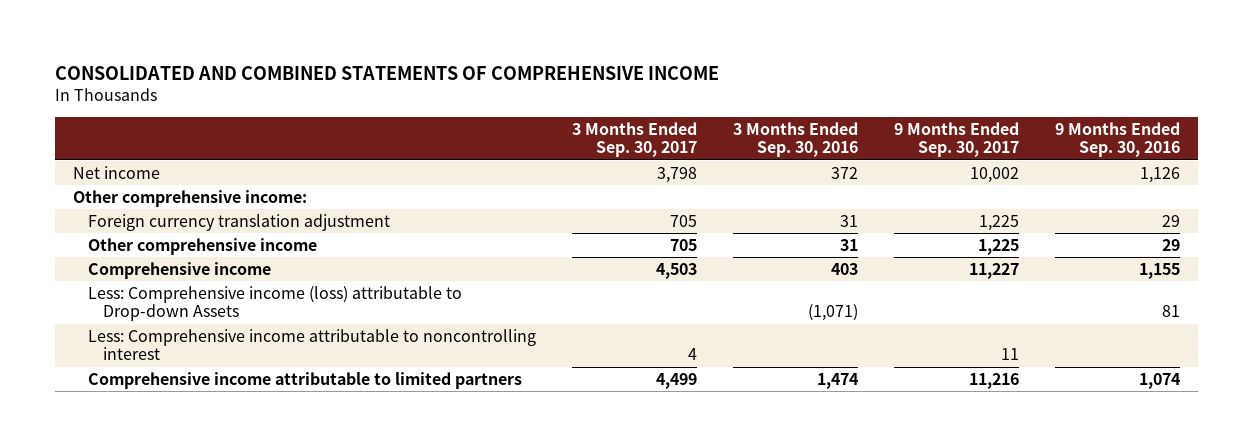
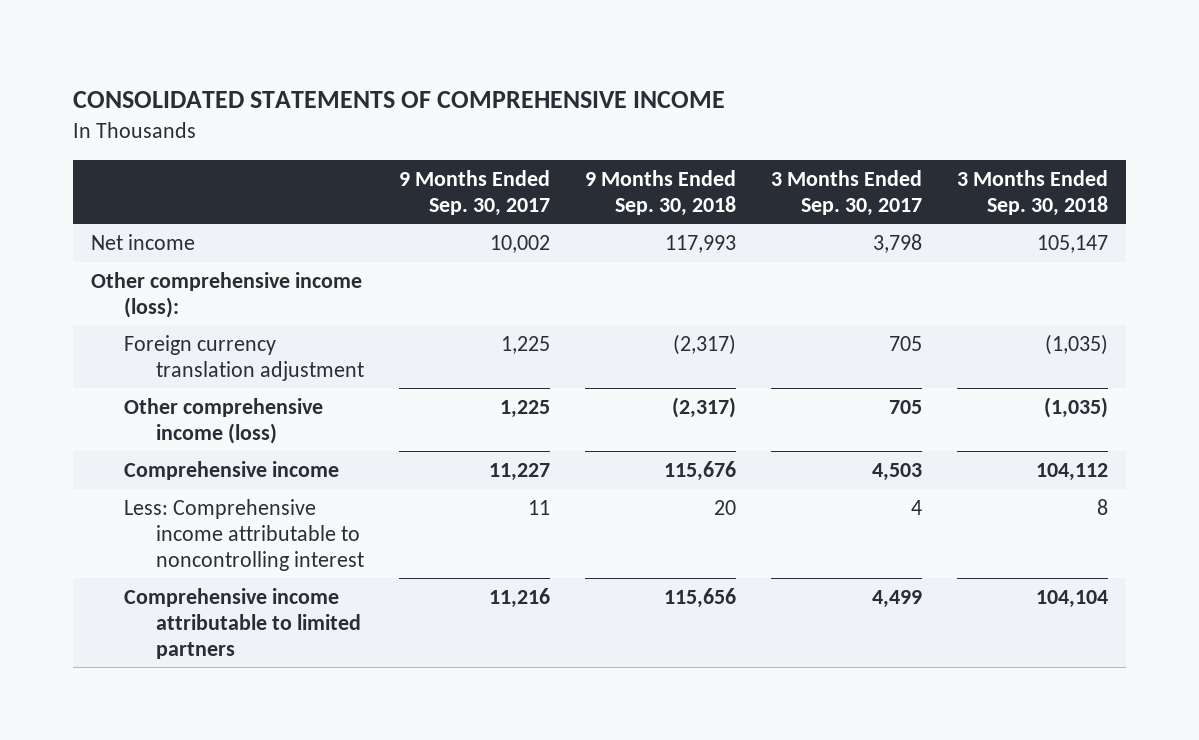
- CONSOLIDATED AND COMBINED STATEMENTS OF COMPREHENSIVE INCOME
+ CONSOLIDATED STATEMENTS OF COMPREHENSIVE INCOME
- | 3 Months Ended Sep. 30, 2017 | 3 Months Ended Sep. 30, 2016 | 9 Months Ended Sep. 30, 2017 | 9 Months Ended Sep. 30, 2016
+ | 9 Months Ended Sep. 30, 2017 | 9 Months Ended Sep. 30, 2018 | 3 Months Ended Sep. 30, 2017 | 3 Months Ended Sep. 30, 2018
- Other comprehensive income:
+ Other comprehensive income (loss):
- Other comprehensive income | 705 | 31 | 1,225 | 29
+ Other comprehensive income (loss) | 1,225 | (2,317) | 705 | (1,035)
- Less: Comprehensive income (loss) attributable to Drop-down Assets | | (1,071) | | 81

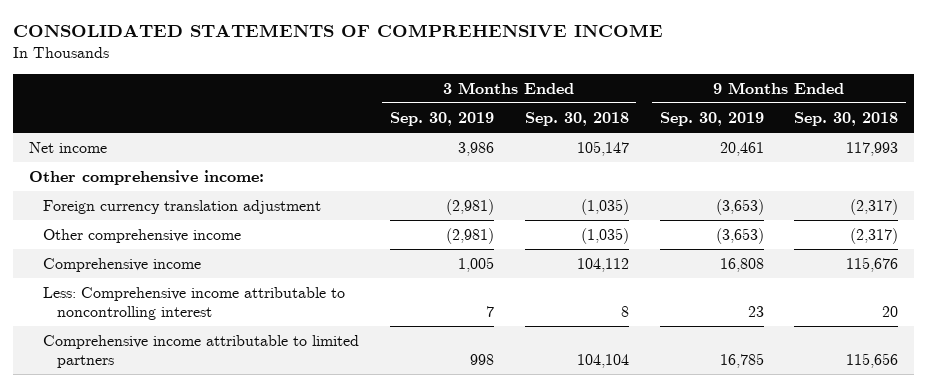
- | 9 Months Ended Sep. 30, 2017 | 9 Months Ended Sep. 30, 2018 | 3 Months Ended Sep. 30, 2017 | 3 Months Ended Sep. 30, 2018
+ | 3 Months Ended Sep. 30, 2019 | 3 Months Ended Sep. 30, 2018 | 9 Months Ended Sep. 30, 2019 | 9 Months Ended Sep. 30, 2018
- Other comprehensive income (loss):
+ Other comprehensive income:
- Other comprehensive income (loss) | 1,225 | (2,317) | 705 | (1,035)
+ Other comprehensive income | (2,981) | (1,035) | (3,653) | (2,317)

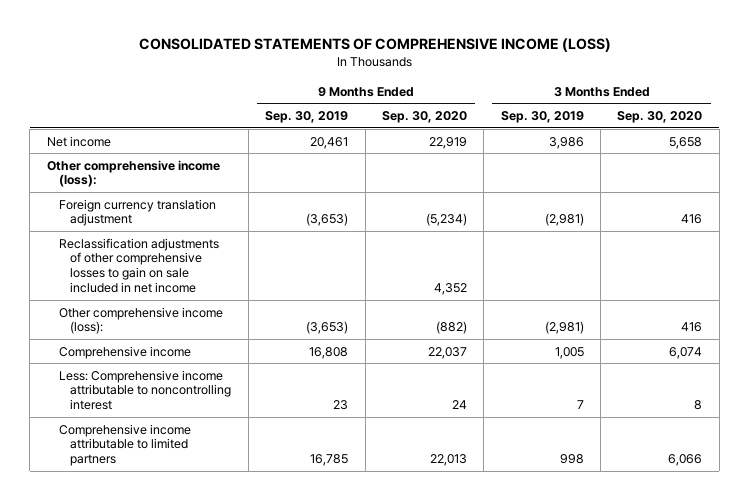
- CONSOLIDATED STATEMENTS OF COMPREHENSIVE INCOME
+ CONSOLIDATED STATEMENTS OF COMPREHENSIVE INCOME (LOSS)
- | 3 Months Ended Sep. 30, 2019 | 3 Months Ended Sep. 30, 2018 | 9 Months Ended Sep. 30, 2019 | 9 Months Ended Sep. 30, 2018
+ | 9 Months Ended Sep. 30, 2019 | 9 Months Ended Sep. 30, 2020 | 3 Months Ended Sep. 30, 2019 | 3 Months Ended Sep. 30, 2020
- Other comprehensive income:
+ Other comprehensive income (loss):
- Other comprehensive income | (2,981) | (1,035) | (3,653) | (2,317)
+ Reclassification adjustments of other comprehensive losses to gain on sale included in net income | | 4,352 | |
+ Other comprehensive income (loss): | (3,653) | (882) | (2,981) | 416

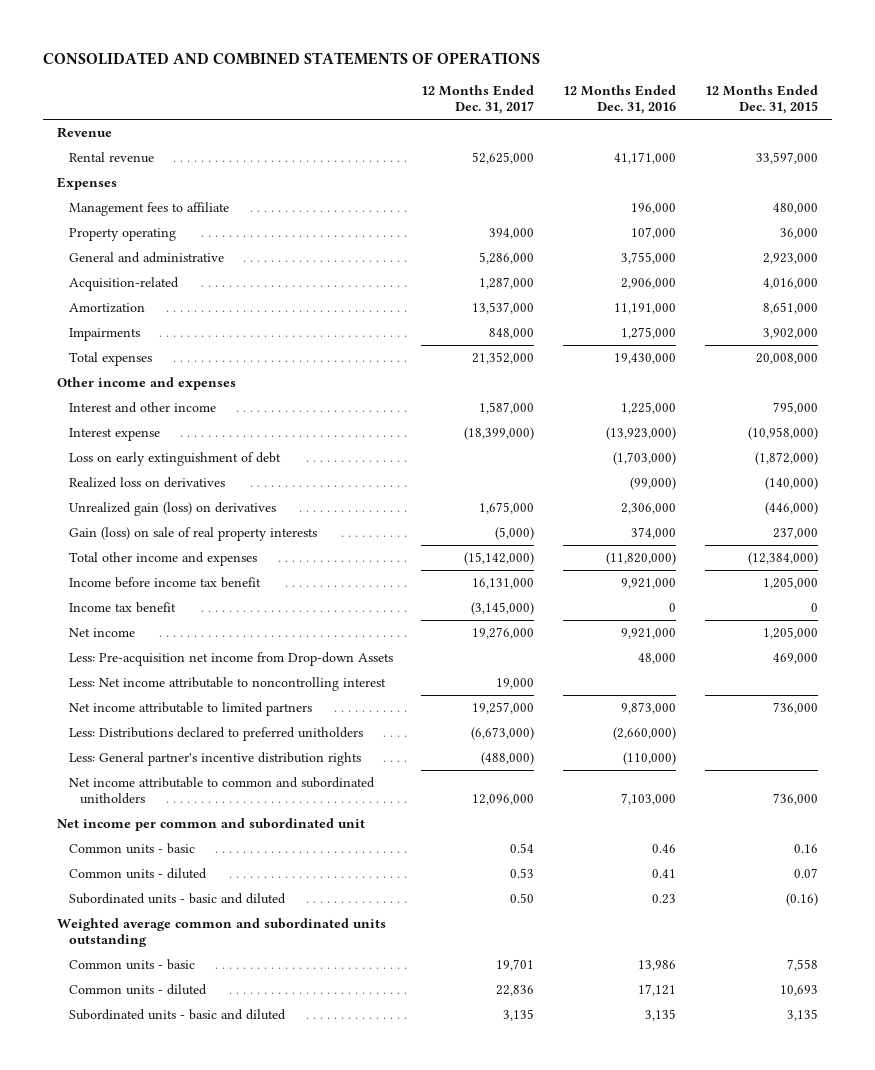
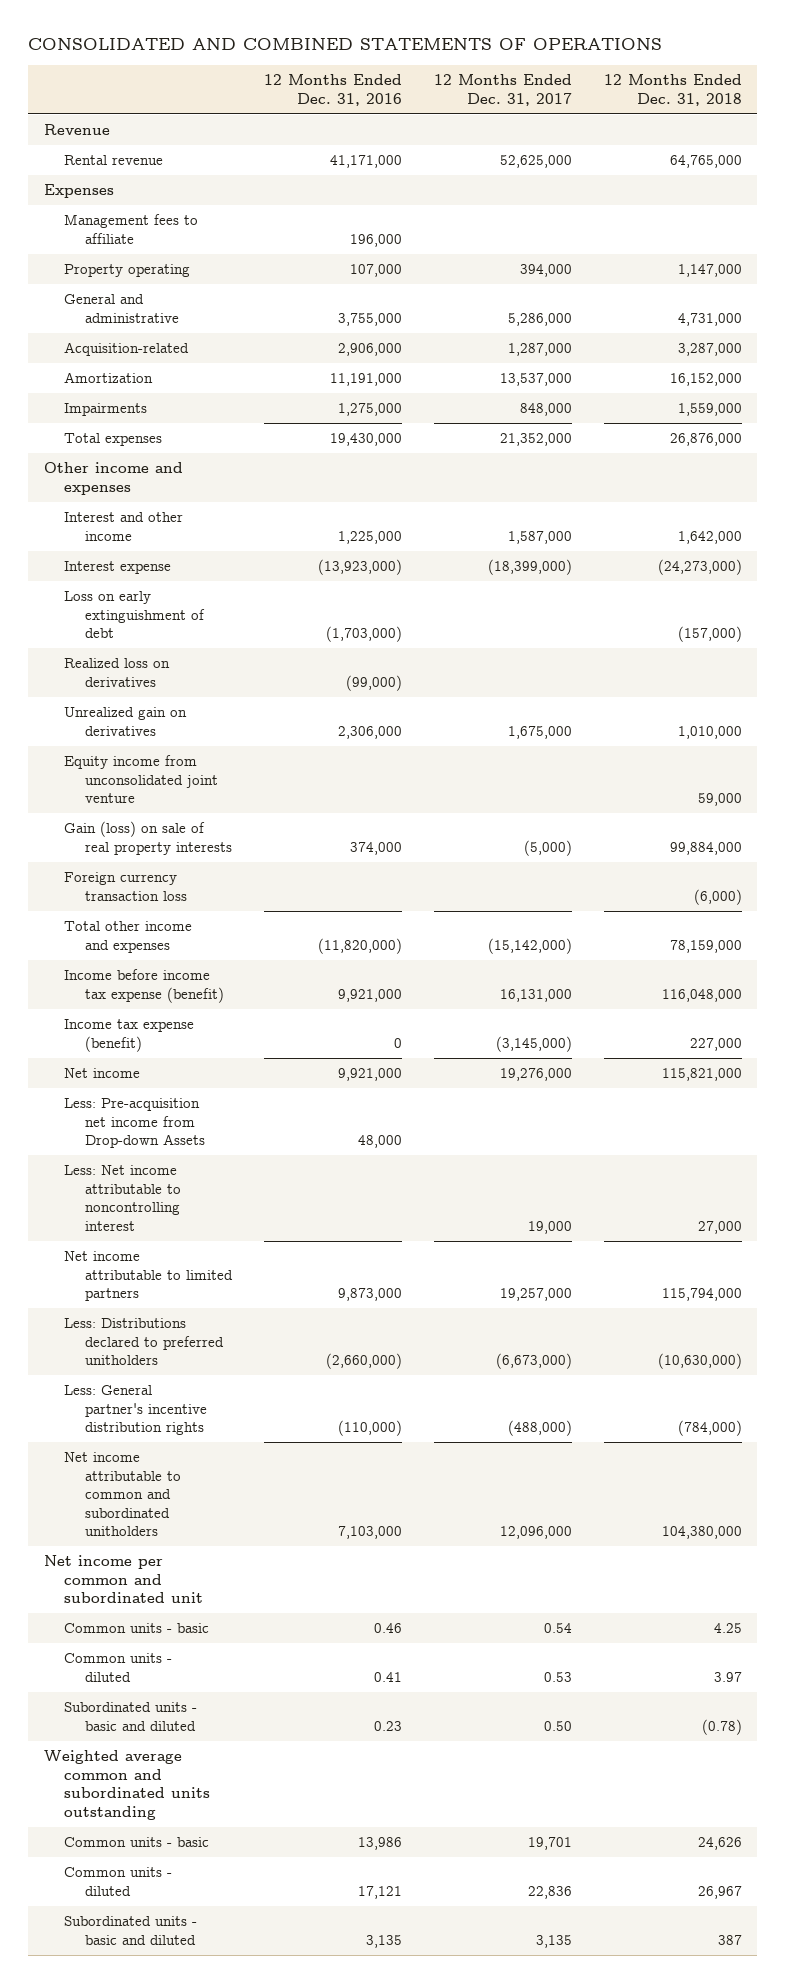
- | 12 Months Ended Dec. 31, 2017 | 12 Months Ended Dec. 31, 2016 | 12 Months Ended Dec. 31, 2015
+ | 12 Months Ended Dec. 31, 2016 | 12 Months Ended Dec. 31, 2017 | 12 Months Ended Dec. 31, 2018
- Unrealized gain (loss) on derivatives | 1,675,000 | 2,306,000 | (446,000)
+ Unrealized gain on derivatives | 2,306,000 | 1,675,000 | 1,010,000
+ Equity income from unconsolidated joint venture | | | 59,000
+ Foreign currency transaction loss | | | (6,000)
- Income before income tax benefit | 16,131,000 | 9,921,000 | 1,205,000
- Income tax benefit | (3,145,000) | 0 | 0
+ Income before income tax expense (benefit) | 9,921,000 | 16,131,000 | 116,048,000
+ Income tax expense (benefit) | 0 | (3,145,000) | 227,000

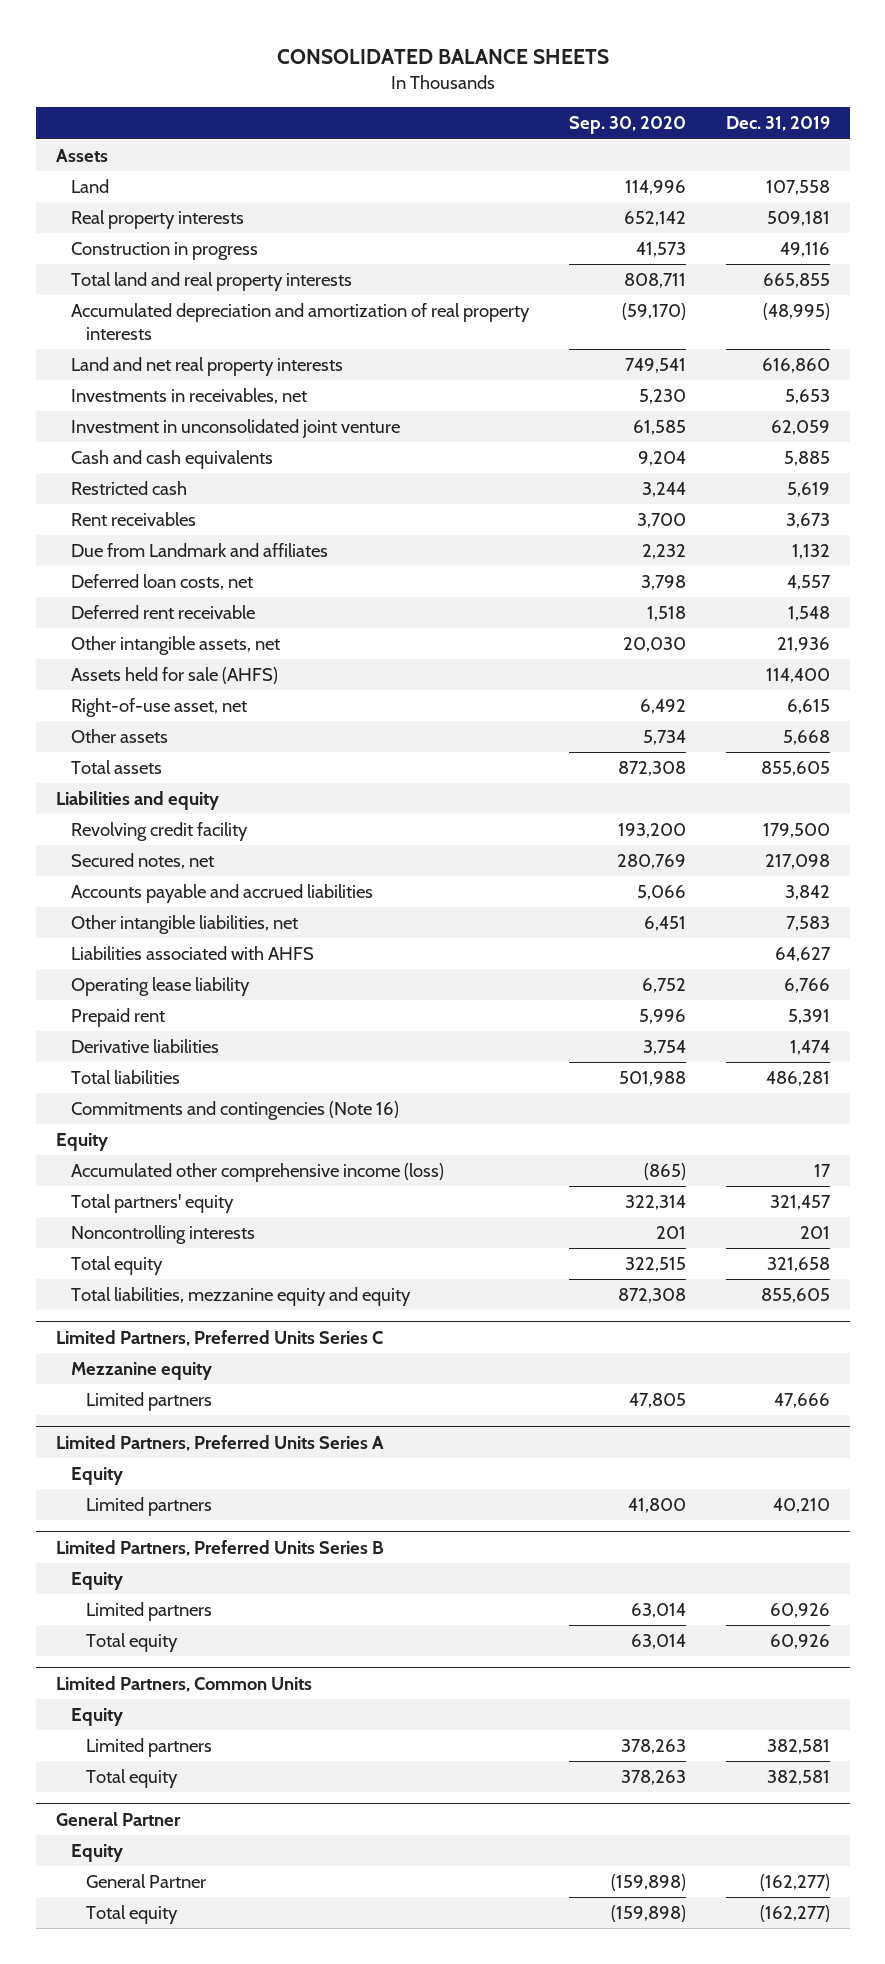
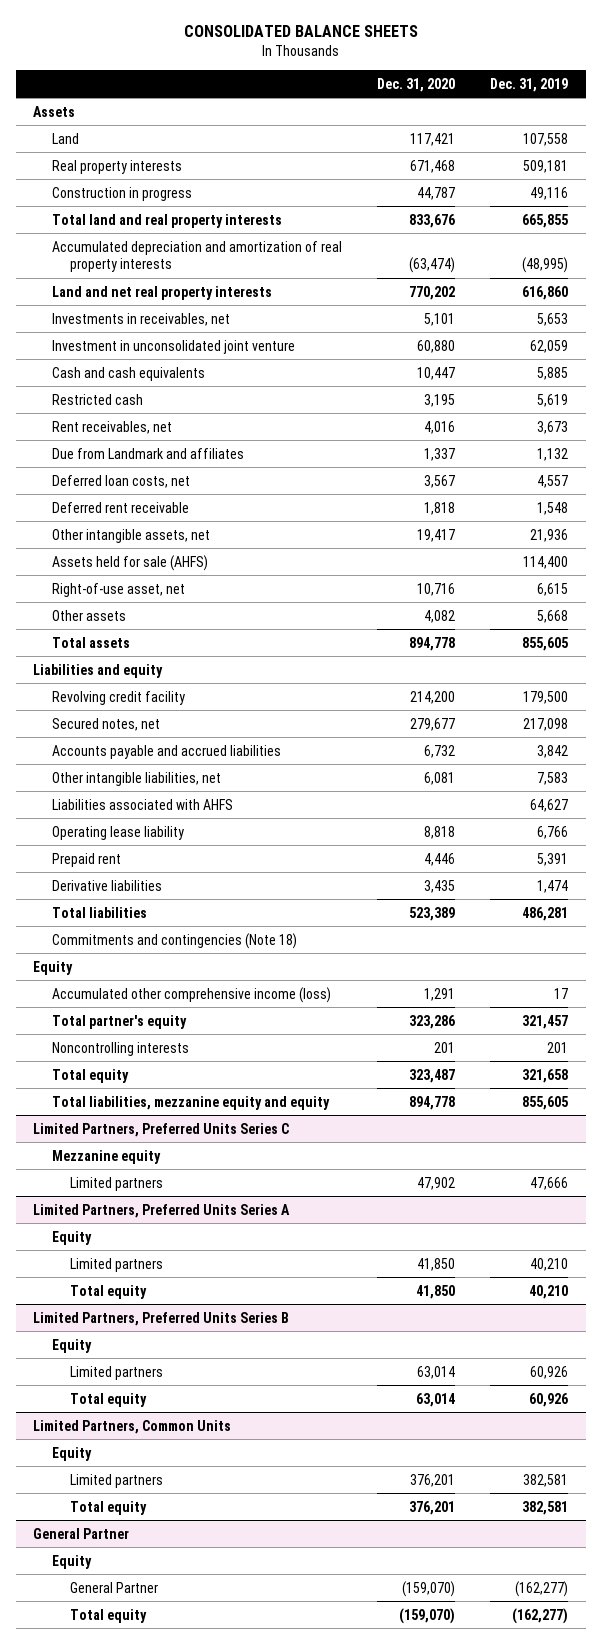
- | Sep. 30, 2020 | Dec. 31, 2019
+ | Dec. 31, 2020 | Dec. 31, 2019
- Rent receivables | 3,700 | 3,673
+ Rent receivables, net | 4,016 | 3,673
- Commitments and contingencies (Note 16)
+ Commitments and contingencies (Note 18)
- Total partners' equity | 322,314 | 321,457
+ Total partner's equity | 323,286 | 321,457
@ Limited Partners, Preferred Units Series A
+ Total equity | 41,850 | 40,210

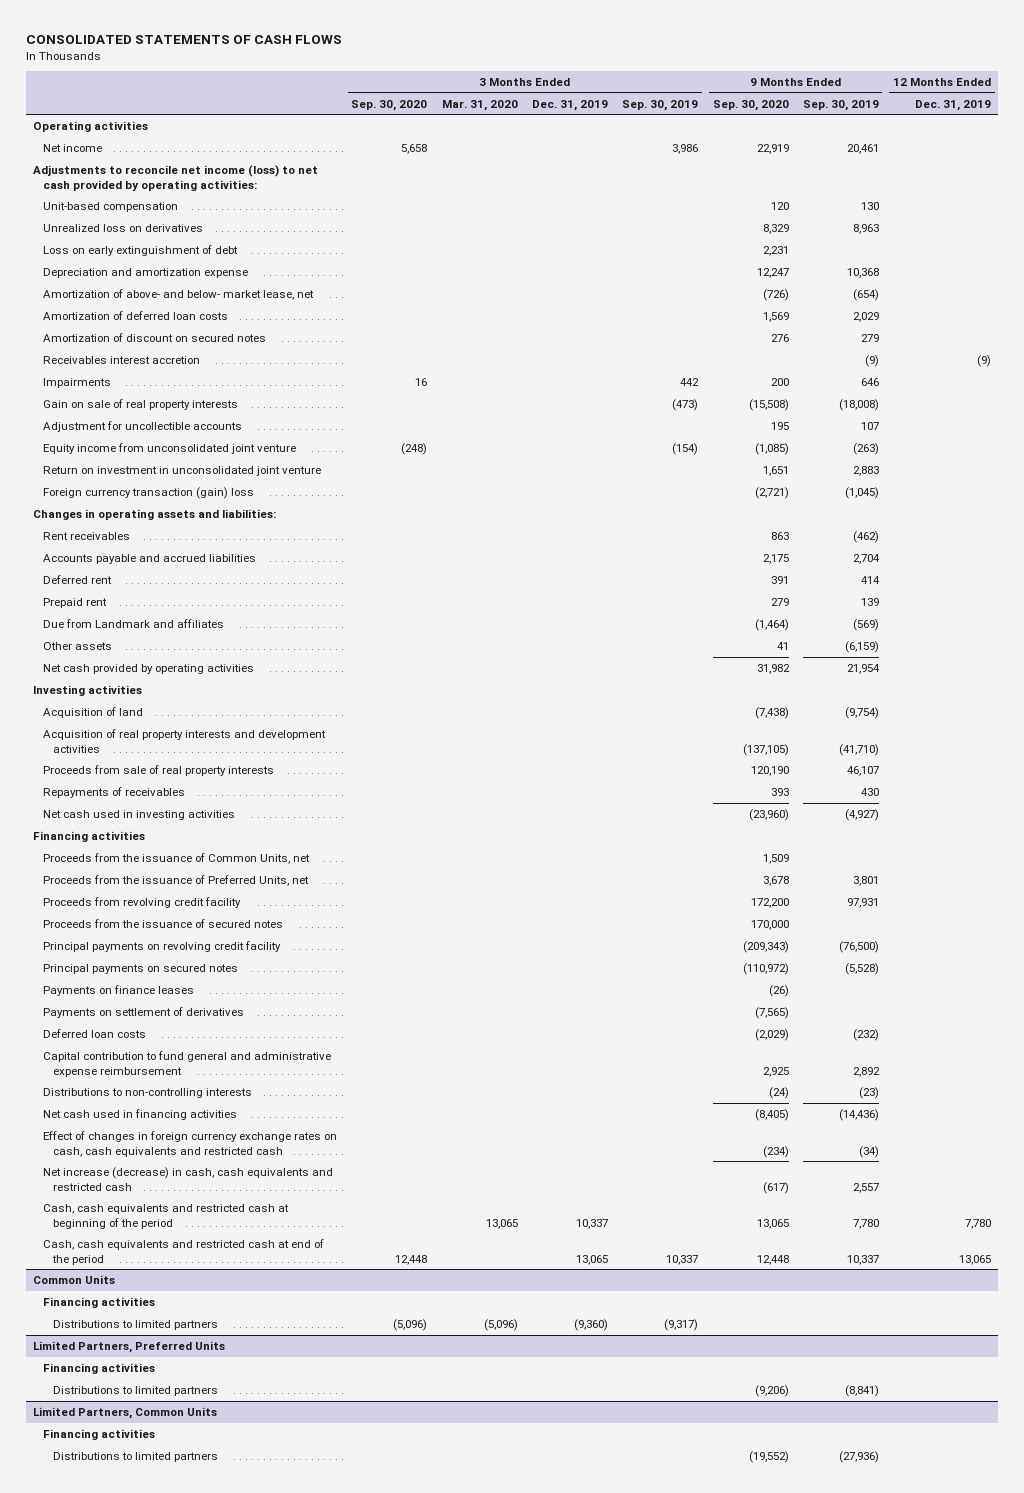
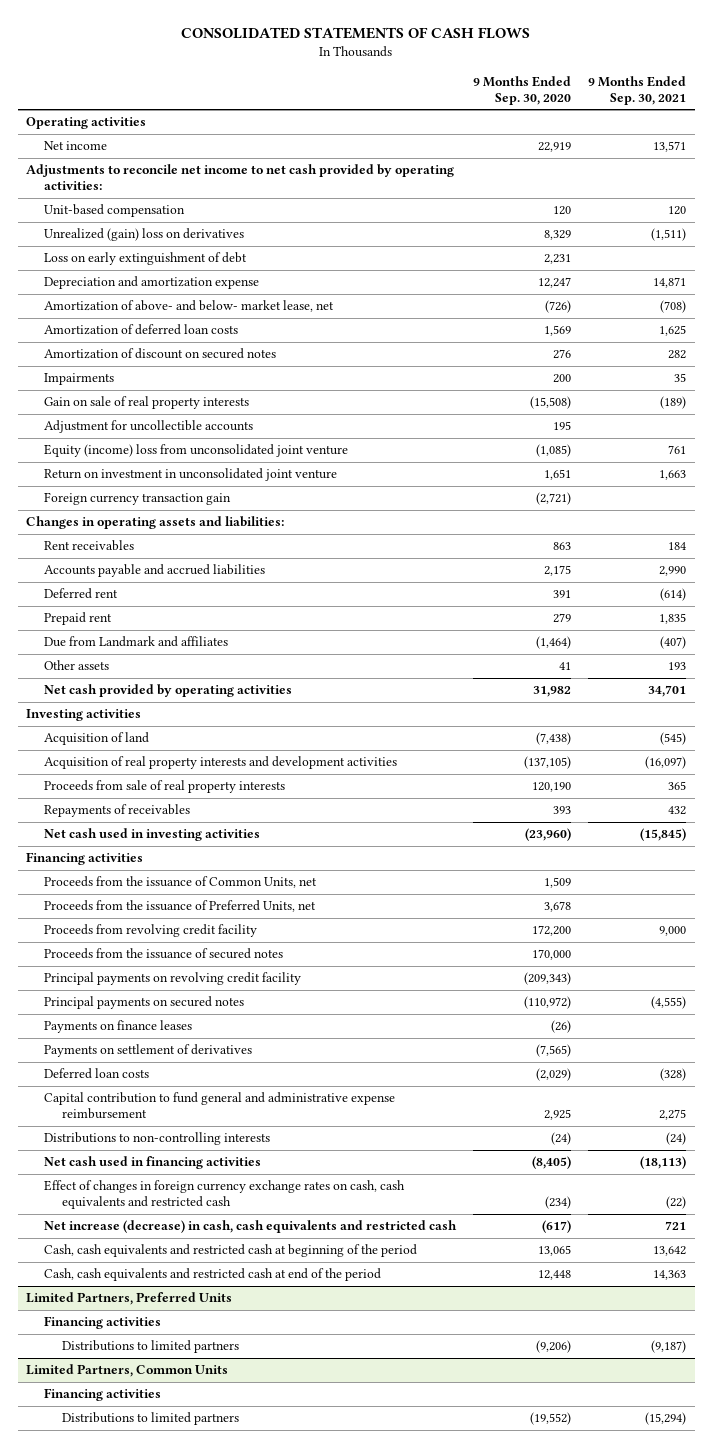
- | 3 Months Ended Sep. 30, 2020 | 3 Months Ended Mar. 31, 2020 | 3 Months Ended Dec. 31, 2019 | 3 Months Ended Sep. 30, 2019 | 9 Months Ended Sep. 30, 2020 | 9 Months Ended Sep. 30, 2019 | 12 Months Ended Dec. 31, 2019
+ | 9 Months Ended Sep. 30, 2020 | 9 Months Ended Sep. 30, 2021
- Adjustments to reconcile net income (loss) to net cash provided by operating activities:
+ Adjustments to reconcile net income to net cash provided by operating activities:
- Unrealized loss on derivatives | | | | | 8,329 | 8,963 |
+ Unrealized (gain) loss on derivatives | 8,329 | (1,511)
- Receivables interest accretion | | | | | | (9) | (9)
- Equity income from unconsolidated joint venture | (248) | | | (154) | (1,085) | (263) |
+ Equity (income) loss from unconsolidated joint venture | (1,085) | 761
- Foreign currency transaction (gain) loss | | | | | (2,721) | (1,045) |
+ Foreign currency transaction gain | (2,721) |
- Common Units
- Financing activities
- Distributions to limited partners | (5,096) | (5,096) | (9,360) | (9,317) | | |

